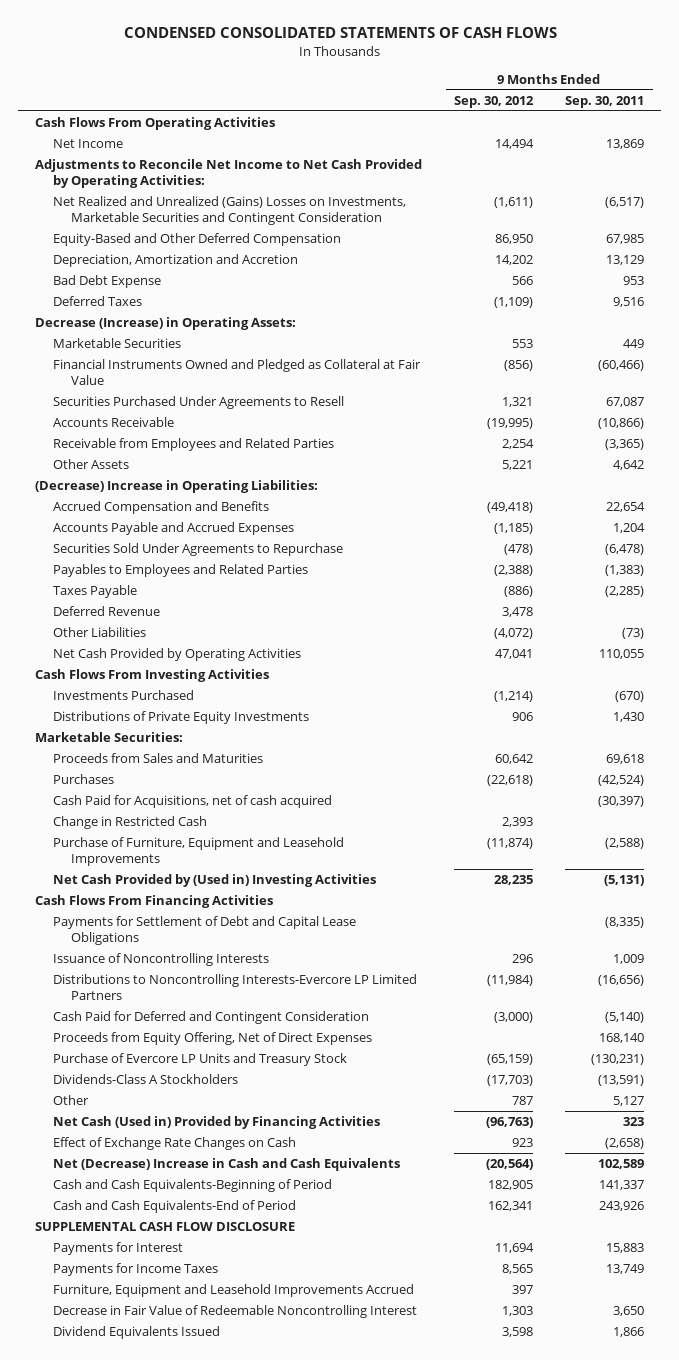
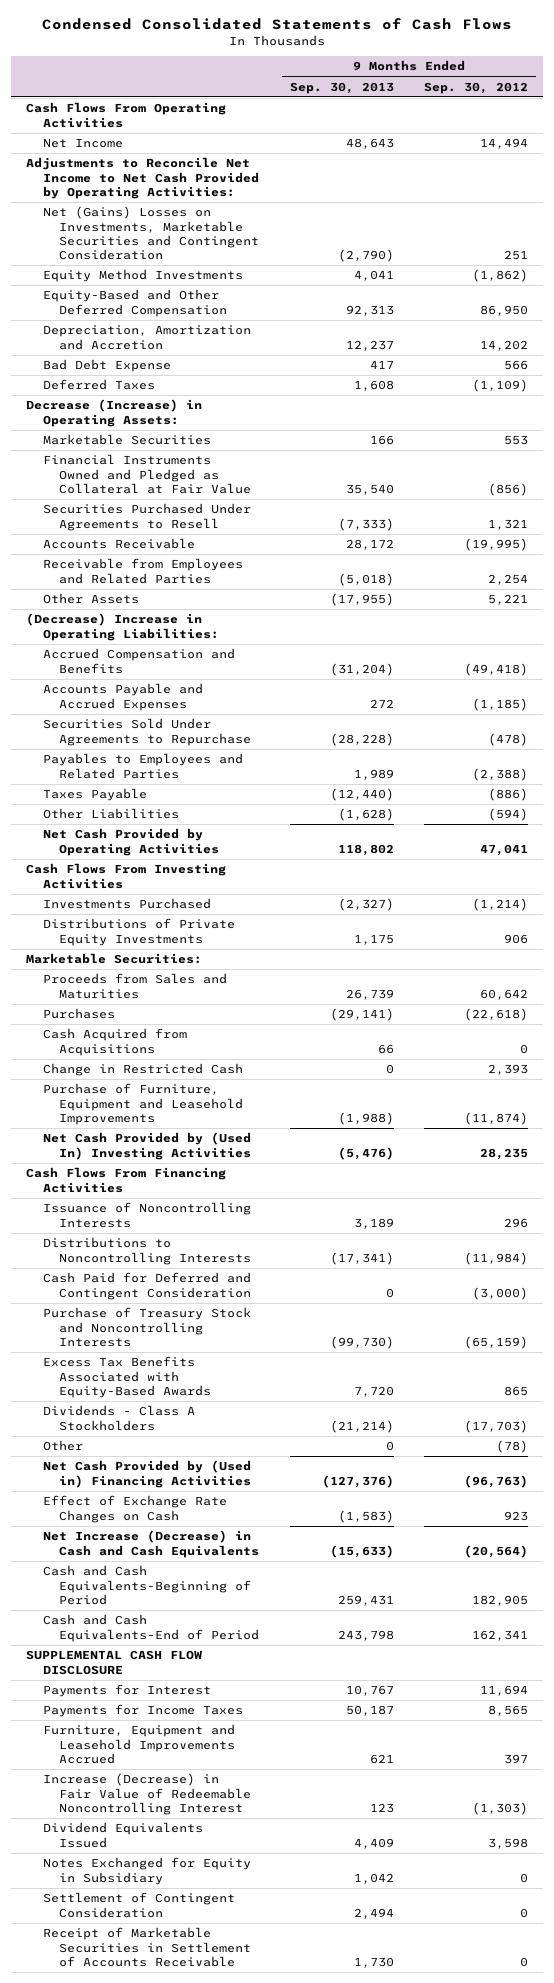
- CONDENSED CONSOLIDATED STATEMENTS OF CASH FLOWS
+ Condensed Consolidated Statements of Cash Flows
- | 9 Months Ended Sep. 30, 2012 | 9 Months Ended Sep. 30, 2011
+ | 9 Months Ended Sep. 30, 2013 | 9 Months Ended Sep. 30, 2012
- Net Realized and Unrealized (Gains) Losses on Investments, Marketable Securities and Contingent Consideration | (1,611) | (6,517)
+ Net (Gains) Losses on Investments, Marketable Securities and Contingent Consideration | (2,790) | 251
+ Equity Method Investments | 4,041 | (1,862)
- Deferred Revenue | 3,478 |
- Other Liabilities | (4,072) | (73)
+ Other Liabilities | (1,628) | (594)
- Cash Paid for Acquisitions, net of cash acquired | | (30,397)
+ Cash Acquired from Acquisitions | 66 | 0
- Net Cash Provided by (Used in) Investing Activities | 28,235 | (5,131)
+ Net Cash Provided by (Used In) Investing Activities | (5,476) | 28,235
- Payments for Settlement of Debt and Capital Lease Obligations | | (8,335)
- Distributions to Noncontrolling Interests-Evercore LP Limited Partners | (11,984) | (16,656)
+ Distributions to Noncontrolling Interests | (17,341) | (11,984)
- Proceeds from Equity Offering, Net of Direct Expenses | | 168,140
- Purchase of Evercore LP Units and Treasury Stock | (65,159) | (130,231)
- Dividends-Class A Stockholders | (17,703) | (13,591)
- Other | 787 | 5,127
- Net Cash (Used in) Provided by Financing Activities | (96,763) | 323
+ Purchase of Treasury Stock and Noncontrolling Interests | (99,730) | (65,159)
+ Excess Tax Benefits Associated with Equity-Based Awards | 7,720 | 865
+ Dividends - Class A Stockholders | (21,214) | (17,703)
+ Other | 0 | (78)
+ Net Cash Provided by (Used in) Financing Activities | (127,376) | (96,763)
- Net (Decrease) Increase in Cash and Cash Equivalents | (20,564) | 102,589
+ Net Increase (Decrease) in Cash and Cash Equivalents | (15,633) | (20,564)
- Decrease in Fair Value of Redeemable Noncontrolling Interest | 1,303 | 3,650
+ Increase (Decrease) in Fair Value of Redeemable Noncontrolling Interest | 123 | (1,303)
+ Notes Exchanged for Equity in Subsidiary | 1,042 | 0
+ Settlement of Contingent Consideration | 2,494 | 0
+ Receipt of Marketable Securities in Settlement of Accounts Receivable | 1,730 | 0

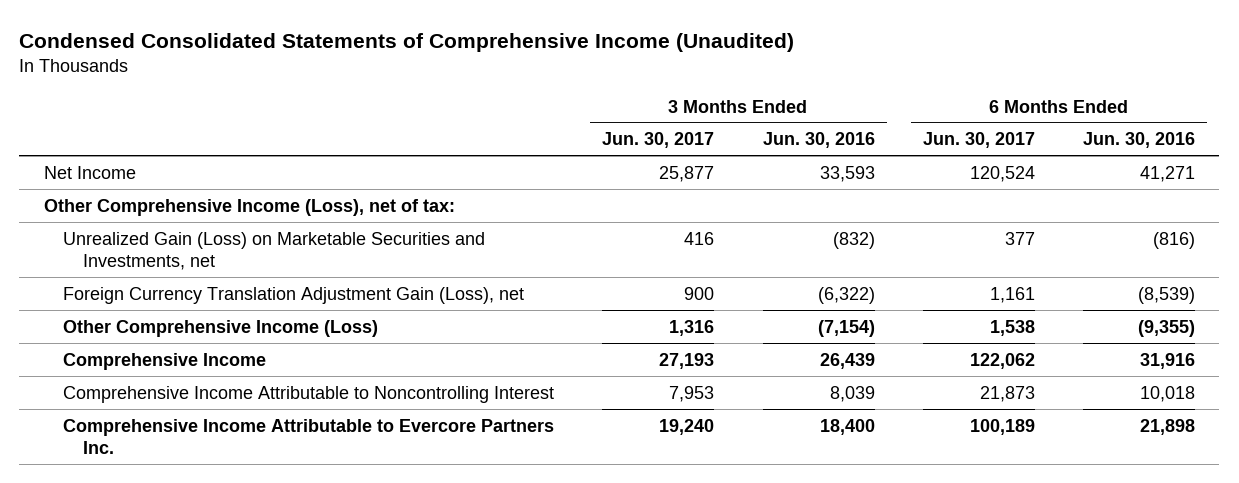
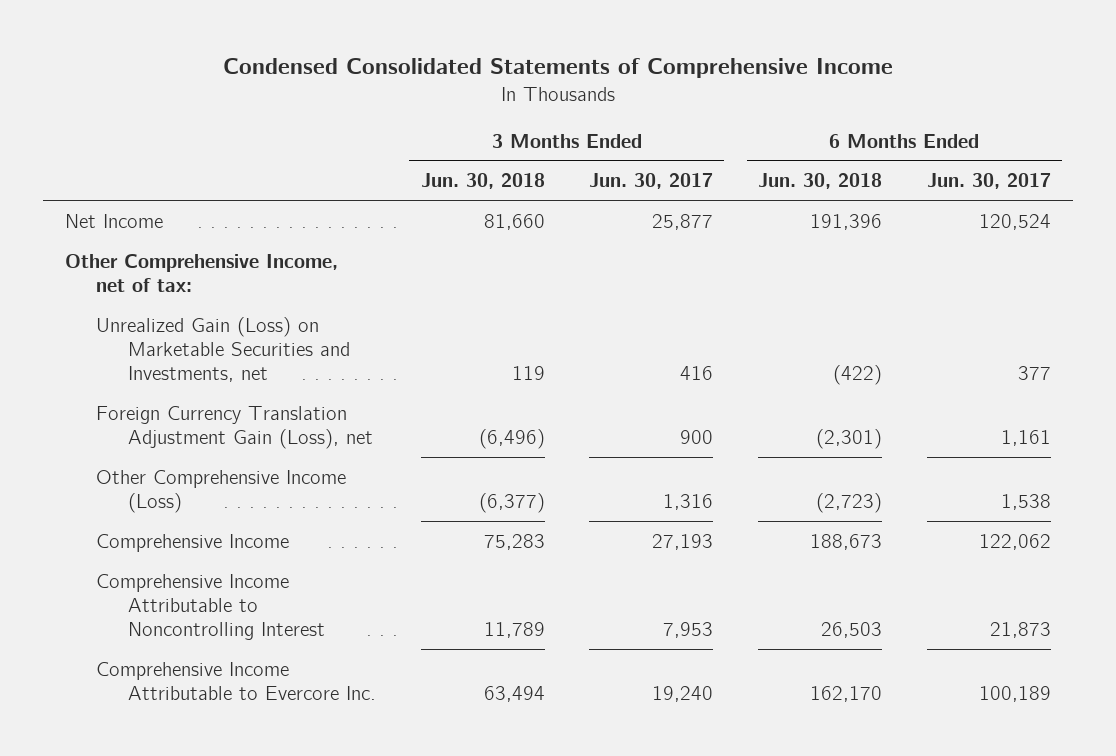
- Condensed Consolidated Statements of Comprehensive Income (Unaudited)
+ Condensed Consolidated Statements of Comprehensive Income
- | 3 Months Ended Jun. 30, 2017 | 3 Months Ended Jun. 30, 2016 | 6 Months Ended Jun. 30, 2017 | 6 Months Ended Jun. 30, 2016
+ | 3 Months Ended Jun. 30, 2018 | 3 Months Ended Jun. 30, 2017 | 6 Months Ended Jun. 30, 2018 | 6 Months Ended Jun. 30, 2017
- Other Comprehensive Income (Loss), net of tax:
+ Other Comprehensive Income, net of tax:
- Comprehensive Income Attributable to Evercore Partners Inc. | 19,240 | 18,400 | 100,189 | 21,898
+ Comprehensive Income Attributable to Evercore Inc. | 63,494 | 19,240 | 162,170 | 100,189

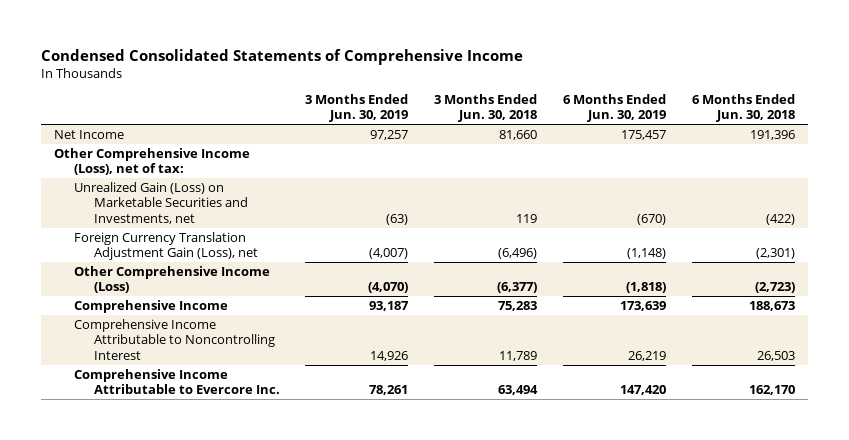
- | 3 Months Ended Jun. 30, 2018 | 3 Months Ended Jun. 30, 2017 | 6 Months Ended Jun. 30, 2018 | 6 Months Ended Jun. 30, 2017
+ | 3 Months Ended Jun. 30, 2019 | 3 Months Ended Jun. 30, 2018 | 6 Months Ended Jun. 30, 2019 | 6 Months Ended Jun. 30, 2018
- Other Comprehensive Income, net of tax:
+ Other Comprehensive Income (Loss), net of tax:

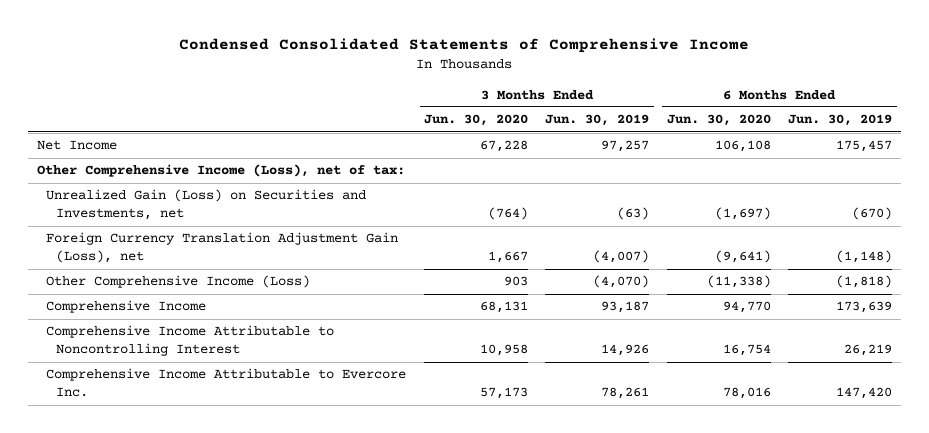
- | 3 Months Ended Jun. 30, 2019 | 3 Months Ended Jun. 30, 2018 | 6 Months Ended Jun. 30, 2019 | 6 Months Ended Jun. 30, 2018
+ | 3 Months Ended Jun. 30, 2020 | 3 Months Ended Jun. 30, 2019 | 6 Months Ended Jun. 30, 2020 | 6 Months Ended Jun. 30, 2019
- Unrealized Gain (Loss) on Marketable Securities and Investments, net | (63) | 119 | (670) | (422)
+ Unrealized Gain (Loss) on Securities and Investments, net | (764) | (63) | (1,697) | (670)

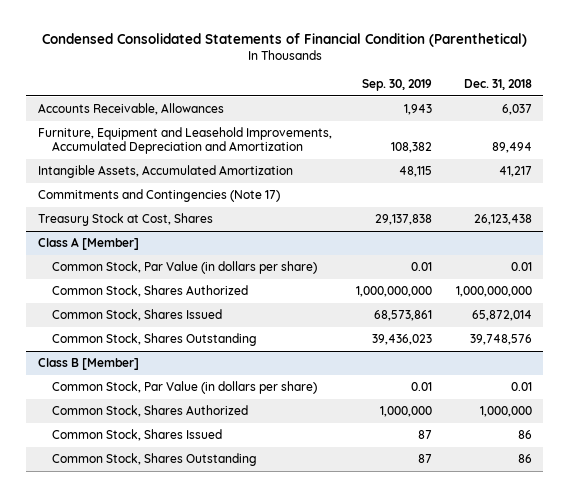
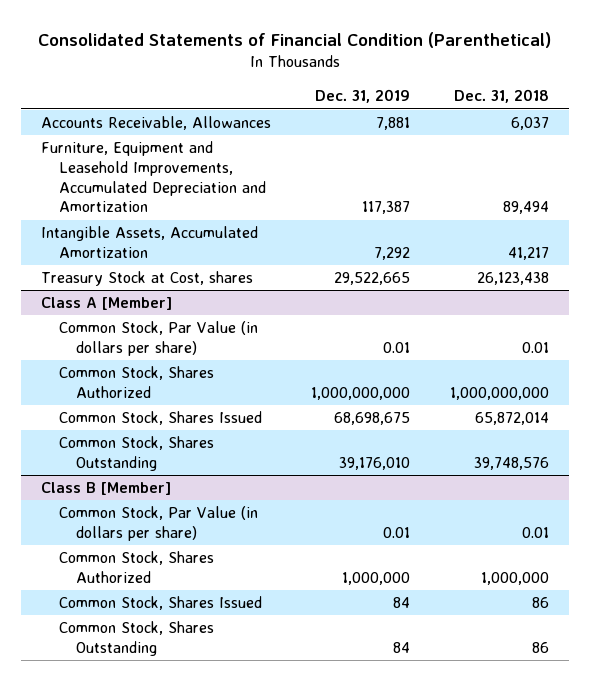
- Condensed Consolidated Statements of Financial Condition (Parenthetical)
+ Consolidated Statements of Financial Condition (Parenthetical)
- | Sep. 30, 2019 | Dec. 31, 2018
+ | Dec. 31, 2019 | Dec. 31, 2018
- Commitments and Contingencies (Note 17)
- Treasury Stock at Cost, Shares | 29,137,838 | 26,123,438
+ Treasury Stock at Cost, shares | 29,522,665 | 26,123,438

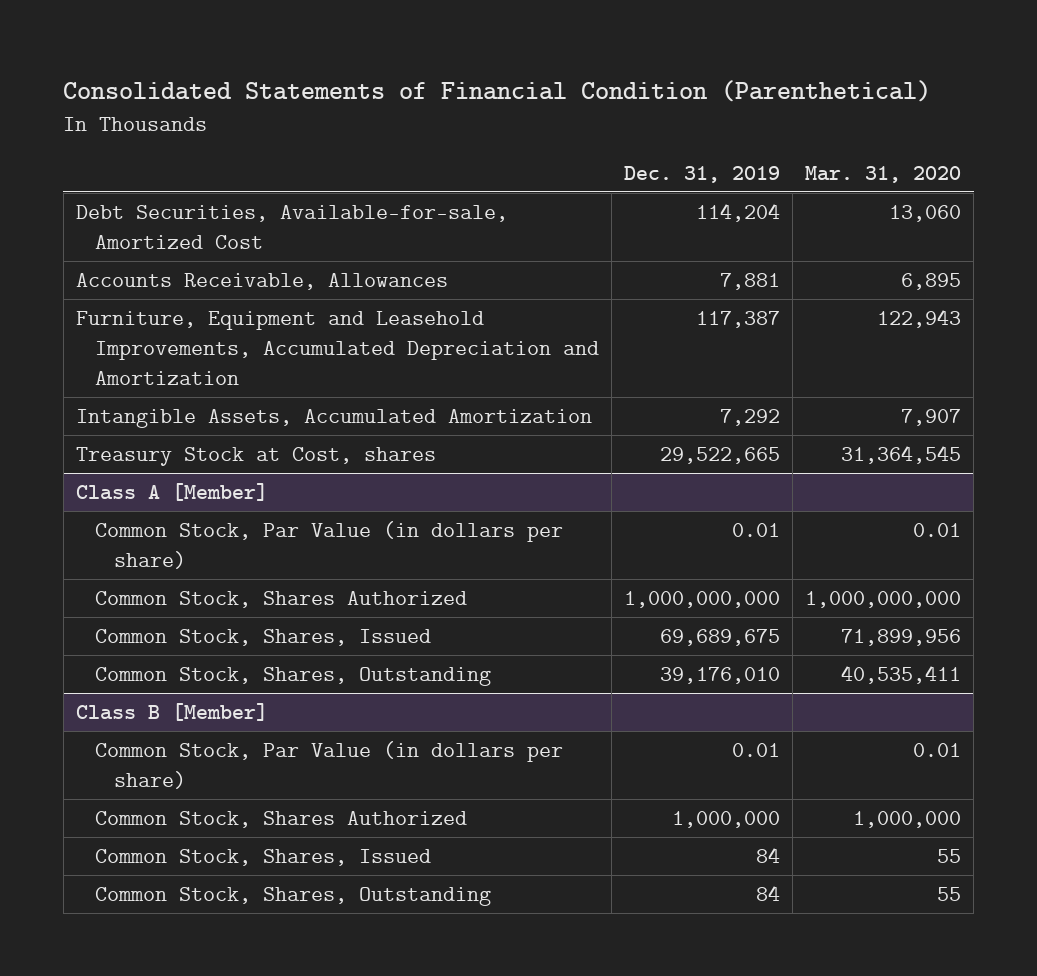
- | Dec. 31, 2019 | Dec. 31, 2018
+ | Dec. 31, 2019 | Mar. 31, 2020
+ Debt Securities, Available-for-sale, Amortized Cost | 114,204 | 13,060
@ Class A [Member]
- Common Stock, Shares Issued | 68,698,675 | 65,872,014
- Common Stock, Shares Outstanding | 39,176,010 | 39,748,576
+ Common Stock, Shares, Issued | 69,689,675 | 71,899,956
+ Common Stock, Shares, Outstanding | 39,176,010 | 40,535,411
@ Class B [Member]
- Common Stock, Shares Issued | 84 | 86
- Common Stock, Shares Outstanding | 84 | 86
+ Common Stock, Shares, Issued | 84 | 55
+ Common Stock, Shares, Outstanding | 84 | 55

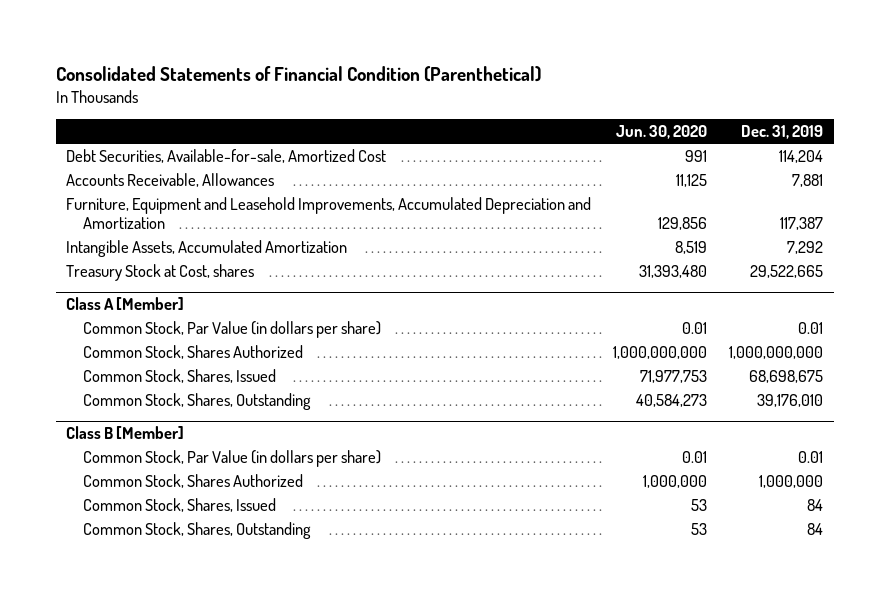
- | Dec. 31, 2019 | Mar. 31, 2020
+ | Jun. 30, 2020 | Dec. 31, 2019
@ Class A [Member]
- Common Stock, Shares, Issued | 69,689,675 | 71,899,956
+ Common Stock, Shares, Issued | 71,977,753 | 68,698,675

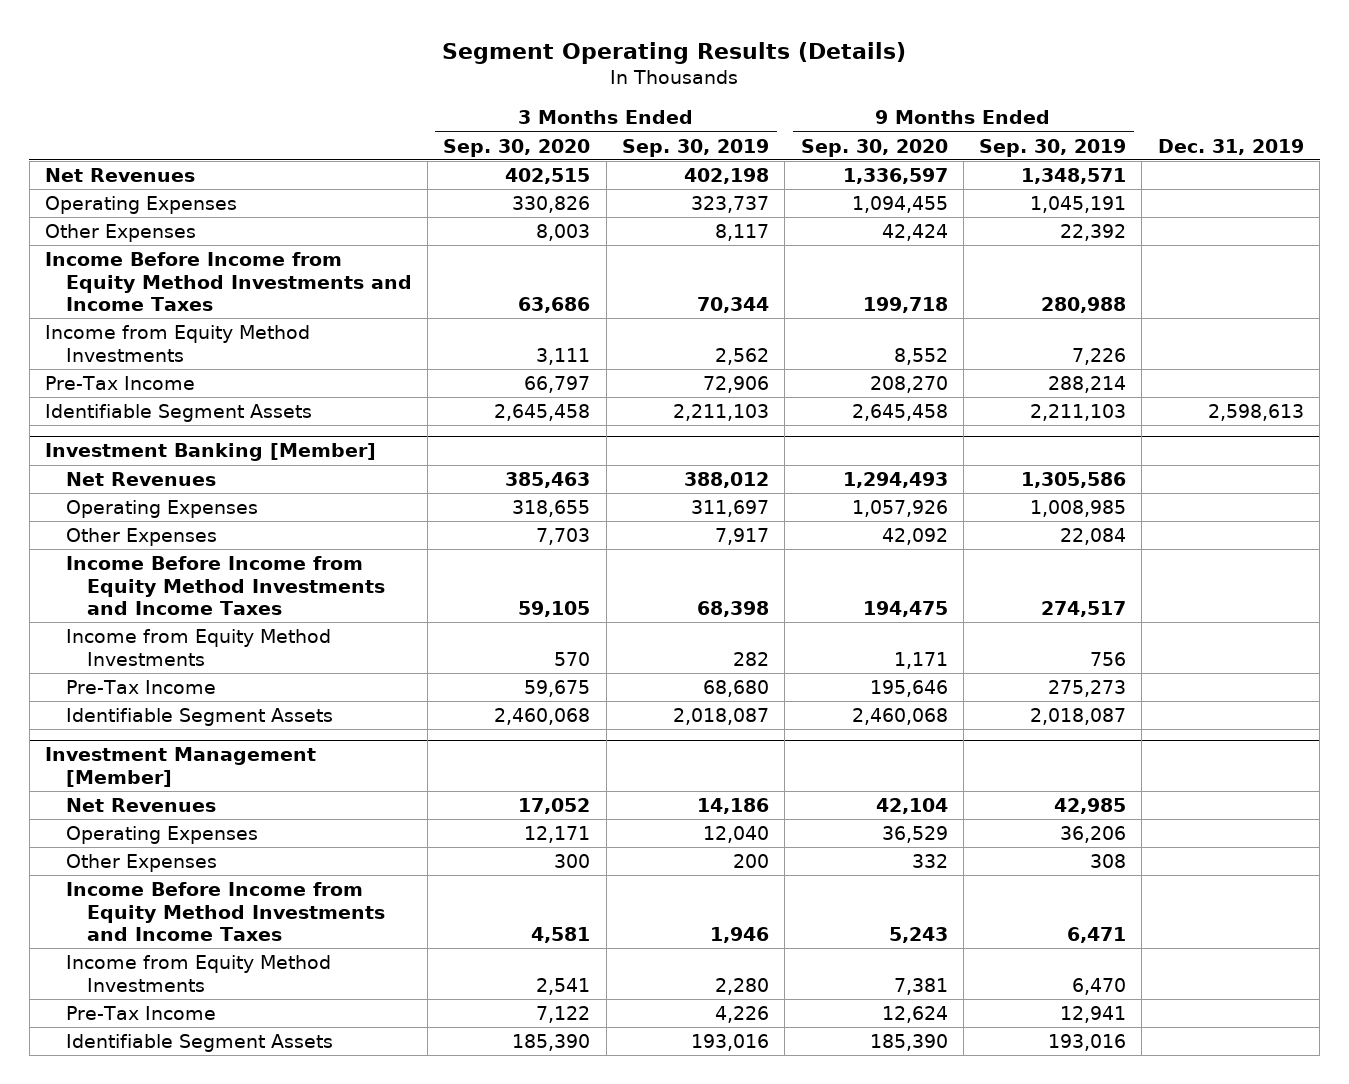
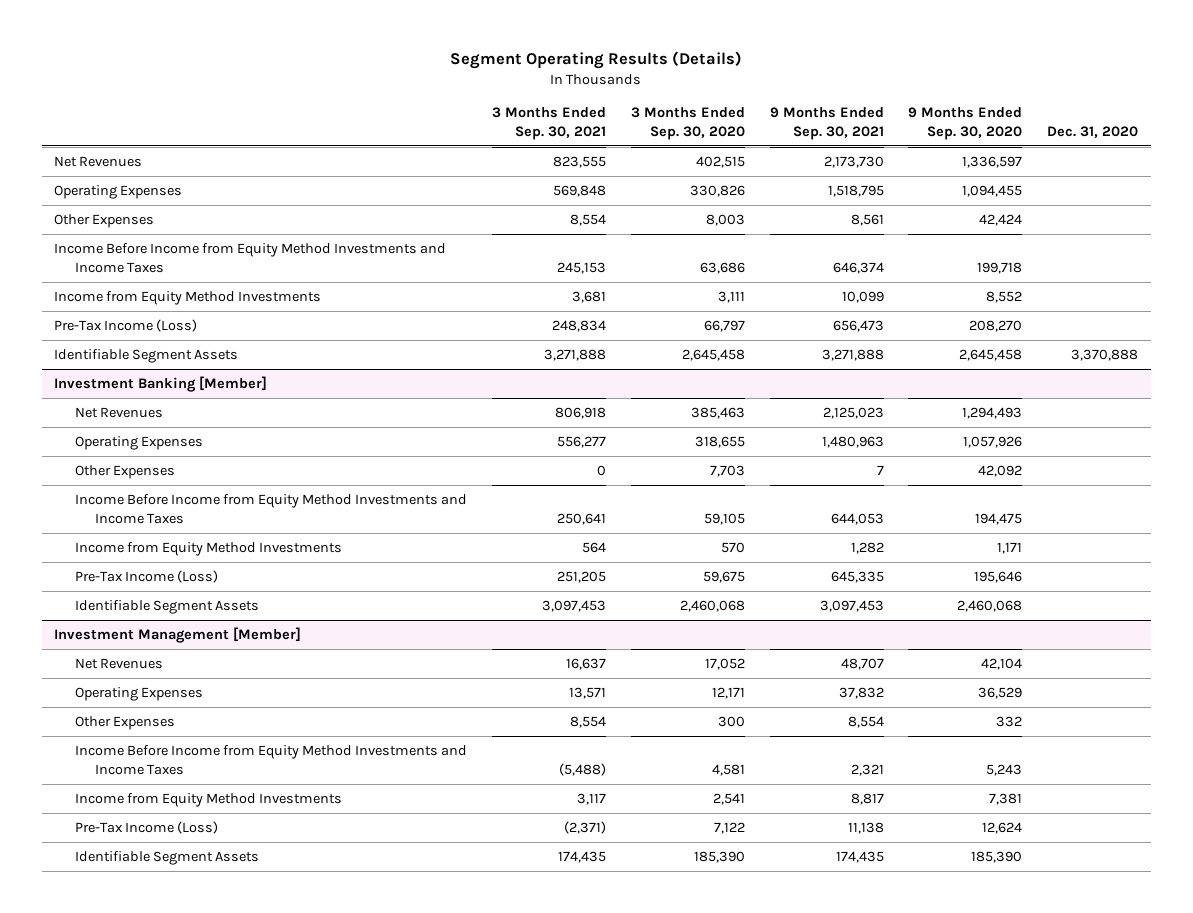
- | 3 Months Ended Sep. 30, 2020 | 3 Months Ended Sep. 30, 2019 | 9 Months Ended Sep. 30, 2020 | 9 Months Ended Sep. 30, 2019 | Dec. 31, 2019
+ | 3 Months Ended Sep. 30, 2021 | 3 Months Ended Sep. 30, 2020 | 9 Months Ended Sep. 30, 2021 | 9 Months Ended Sep. 30, 2020 | Dec. 31, 2020
- Pre-Tax Income | 66,797 | 72,906 | 208,270 | 288,214 |
+ Pre-Tax Income (Loss) | 248,834 | 66,797 | 656,473 | 208,270 |
@ Investment Banking [Member]
- Pre-Tax Income | 59,675 | 68,680 | 195,646 | 275,273 |
+ Pre-Tax Income (Loss) | 251,205 | 59,675 | 645,335 | 195,646 |
@ Investment Management [Member]
- Pre-Tax Income | 7,122 | 4,226 | 12,624 | 12,941 |
+ Pre-Tax Income (Loss) | (2,371) | 7,122 | 11,138 | 12,624 |

